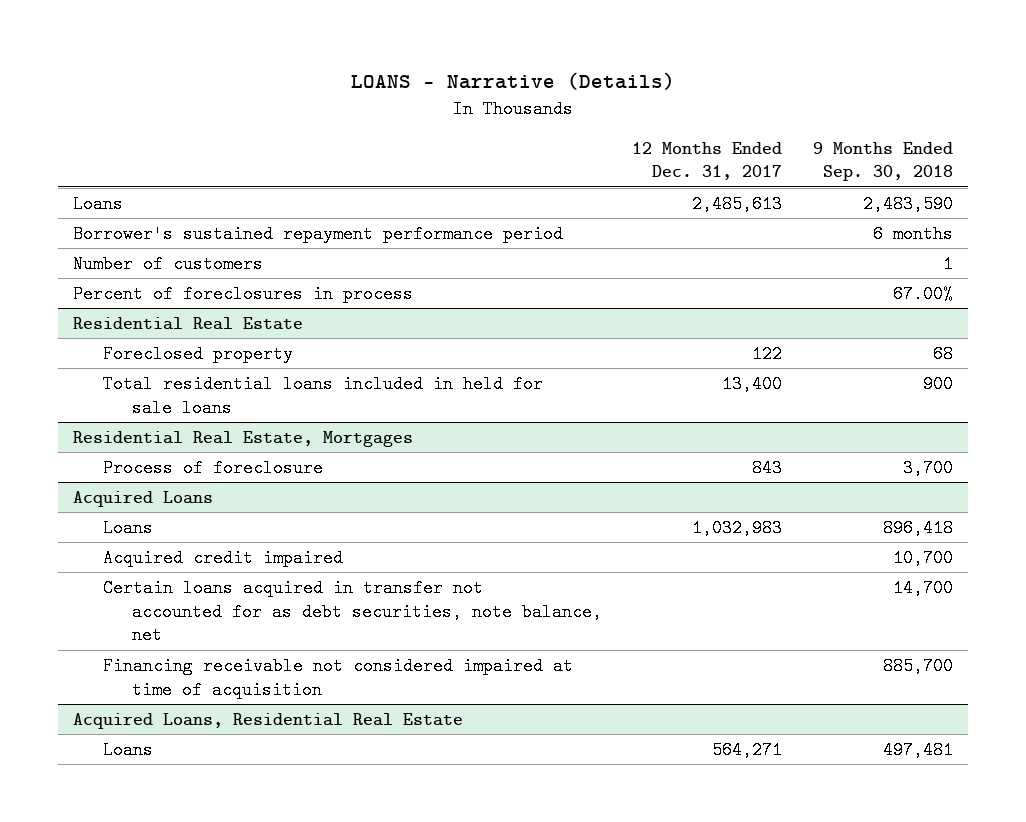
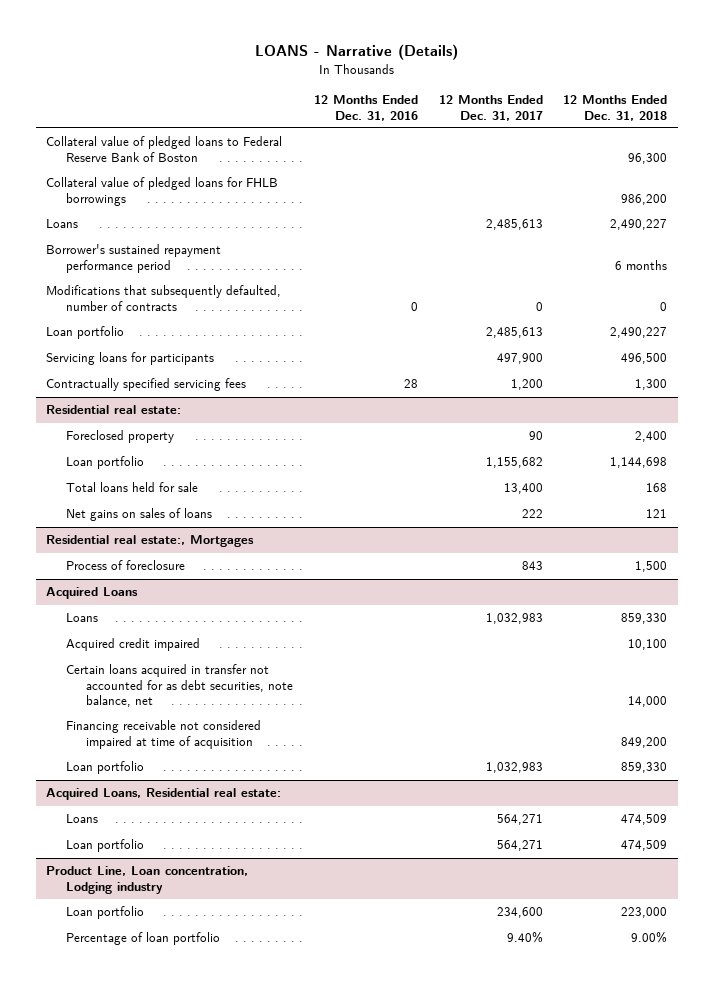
- | 12 Months Ended Dec. 31, 2017 | 9 Months Ended Sep. 30, 2018
+ | 12 Months Ended Dec. 31, 2016 | 12 Months Ended Dec. 31, 2017 | 12 Months Ended Dec. 31, 2018
+ Collateral value of pledged loans to Federal Reserve Bank of Boston | | | 96,300
+ Collateral value of pledged loans for FHLB borrowings | | | 986,200
- Number of customers | | 1
- Percent of foreclosures in process | | 67.00%
- Residential Real Estate
- Foreclosed property | 122 | 68
- Total residential loans included in held for sale loans | 13,400 | 900
- Residential Real Estate, Mortgages
+ Modifications that subsequently defaulted, number of contracts | 0 | 0 | 0
+ Loan portfolio | | 2,485,613 | 2,490,227
+ Servicing loans for participants | | 497,900 | 496,500
+ Contractually specified servicing fees | 28 | 1,200 | 1,300
+ Residential real estate:
+ Foreclosed property | | 90 | 2,400
+ Loan portfolio | | 1,155,682 | 1,144,698
+ Total loans held for sale | | 13,400 | 168
+ Net gains on sales of loans | | 222 | 121
+ Residential real estate:, Mortgages
- Acquired Loans, Residential Real Estate
@ Acquired Loans
+ Loan portfolio | | 1,032,983 | 859,330
+ Acquired Loans, Residential real estate:
+ Loan portfolio | | 564,271 | 474,509
+ Product Line, Loan concentration, Lodging industry
+ Loan portfolio | | 234,600 | 223,000
+ Percentage of loan portfolio | | 9.40% | 9.00%

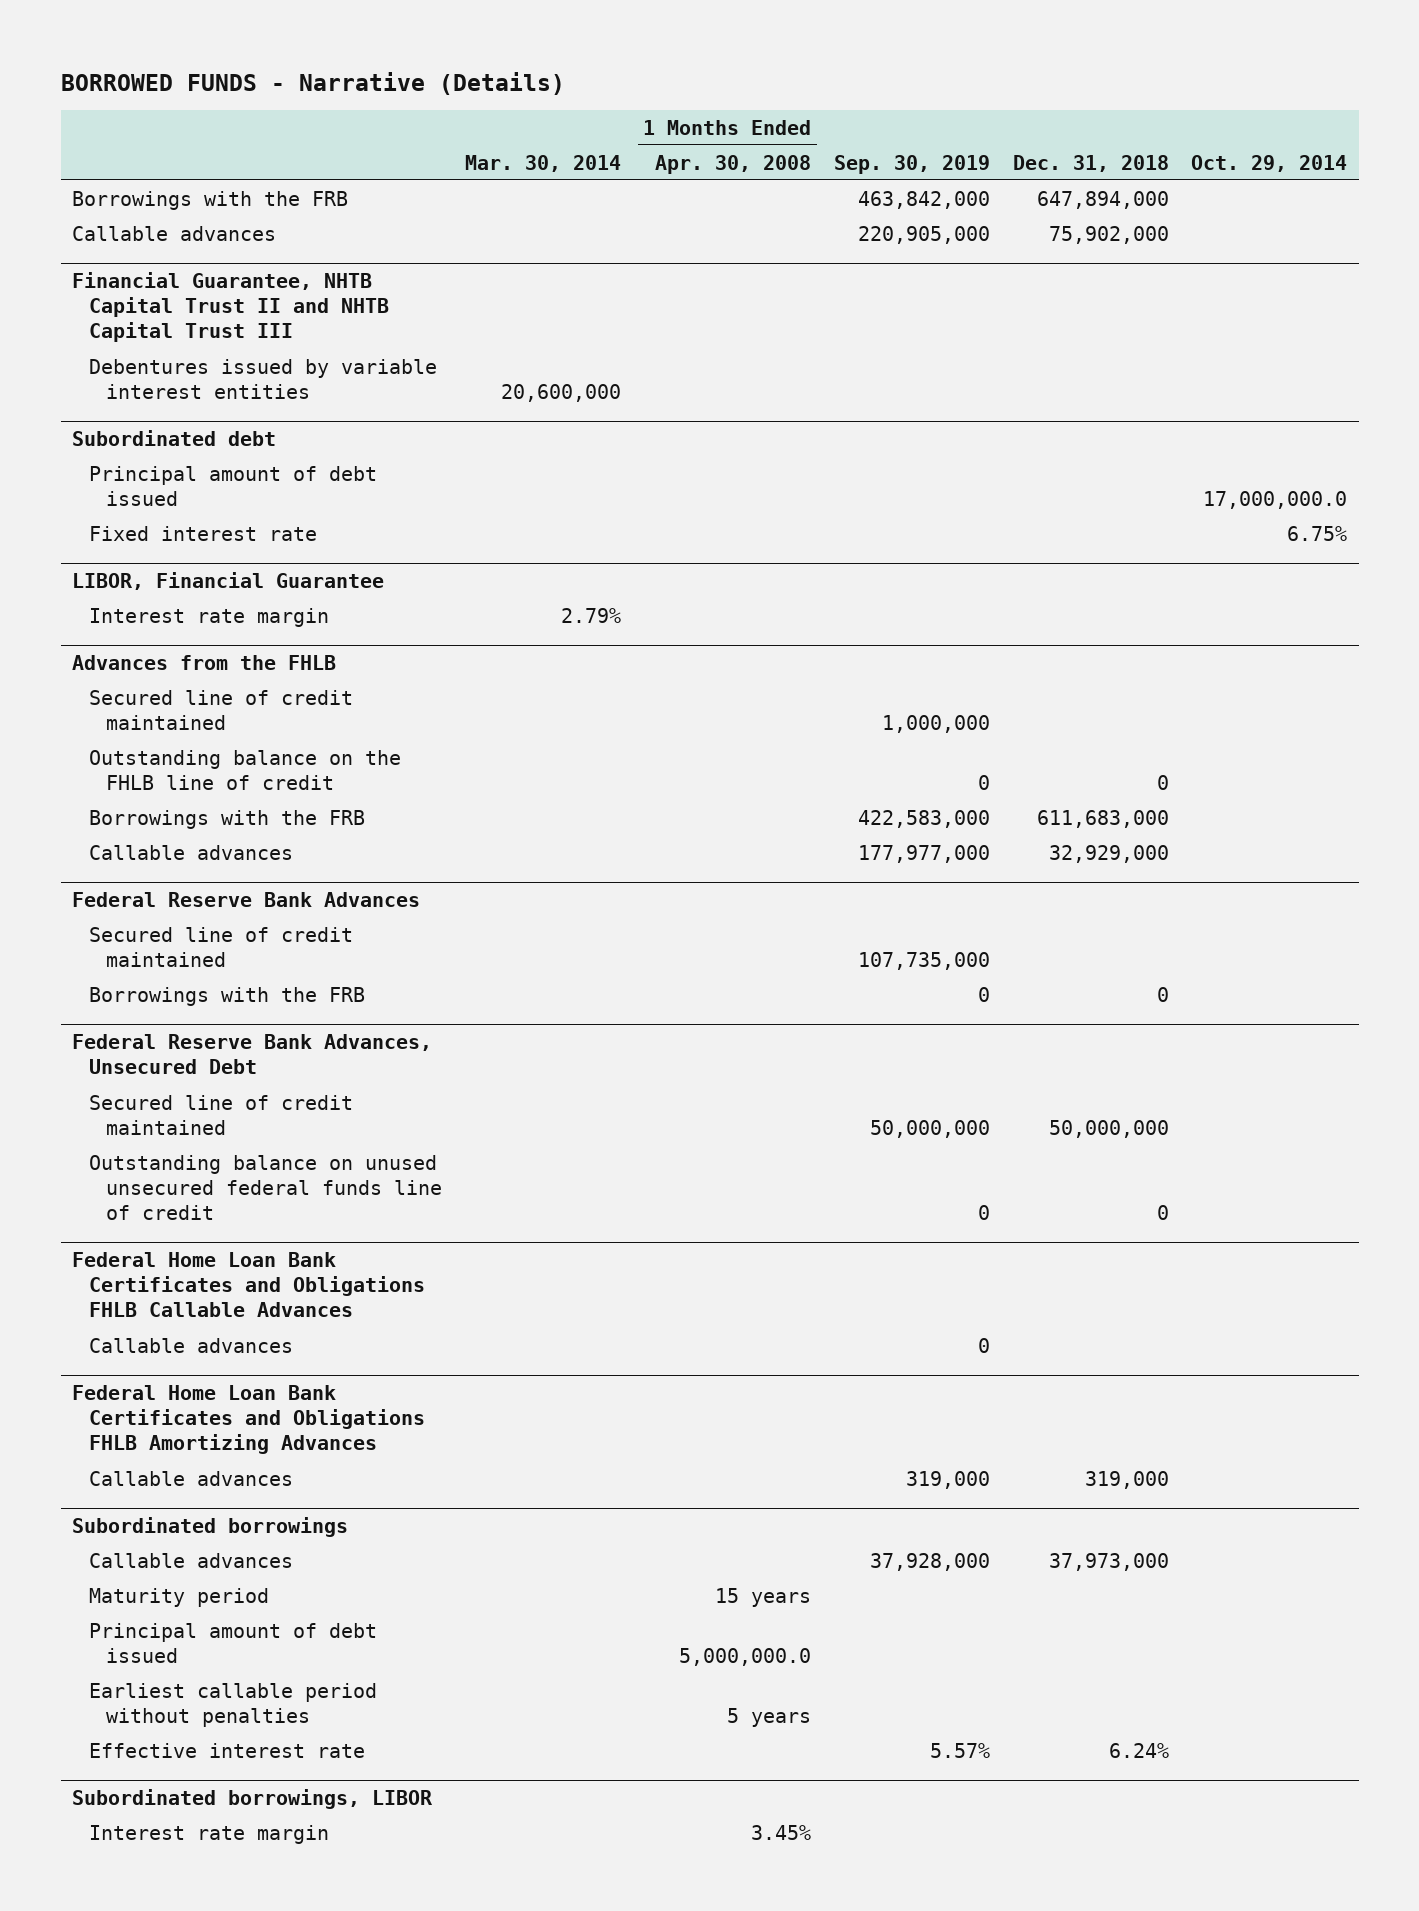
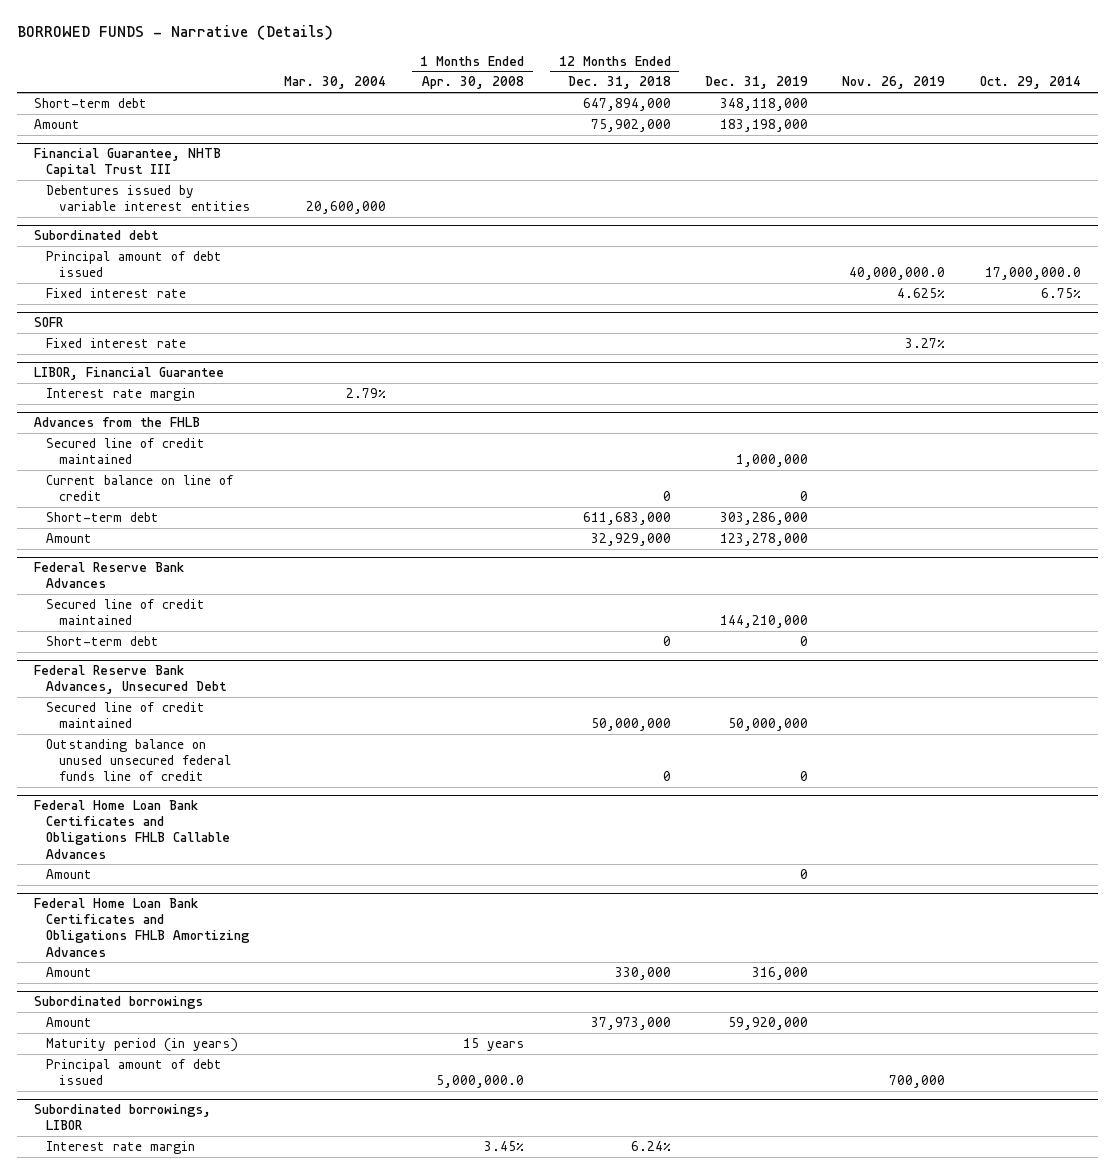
- | Mar. 30, 2014 | 1 Months Ended Apr. 30, 2008 | Sep. 30, 2019 | Dec. 31, 2018 | Oct. 29, 2014
+ | Mar. 30, 2004 | 1 Months Ended Apr. 30, 2008 | 12 Months Ended Dec. 31, 2018 | Dec. 31, 2019 | Nov. 26, 2019 | Oct. 29, 2014
- Borrowings with the FRB | | | 463,842,000 | 647,894,000 |
- Callable advances | | | 220,905,000 | 75,902,000 |
- Financial Guarantee, NHTB Capital Trust II and NHTB Capital Trust III
+ Short-term debt | | | 647,894,000 | 348,118,000 | |
+ Amount | | | 75,902,000 | 183,198,000 | |
+ Financial Guarantee, NHTB Capital Trust III
+ SOFR
+ Fixed interest rate | | | | | 3.27% |
@ Advances from the FHLB
- Outstanding balance on the FHLB line of credit | | | 0 | 0 |
- Borrowings with the FRB | | | 422,583,000 | 611,683,000 |
- Callable advances | | | 177,977,000 | 32,929,000 |
+ Current balance on line of credit | | | 0 | 0 | |
+ Short-term debt | | | 611,683,000 | 303,286,000 | |
+ Amount | | | 32,929,000 | 123,278,000 | |
@ Federal Reserve Bank Advances
- Borrowings with the FRB | | | 0 | 0 |
+ Short-term debt | | | 0 | 0 | |
@ Federal Home Loan Bank Certificates and Obligations FHLB Callable Advances
- Callable advances | | | 0 | |
+ Amount | | | | 0 | |
@ Federal Home Loan Bank Certificates and Obligations FHLB Amortizing Advances
- Callable advances | | | 319,000 | 319,000 |
+ Amount | | | 330,000 | 316,000 | |
@ Subordinated borrowings
- Callable advances | | | 37,928,000 | 37,973,000 |
- Maturity period | | 15 years | | |
+ Amount | | | 37,973,000 | 59,920,000 | |
+ Maturity period (in years) | | 15 years | | | |
- Earliest callable period without penalties | | 5 years | | |
- Effective interest rate | | | 5.57% | 6.24% |

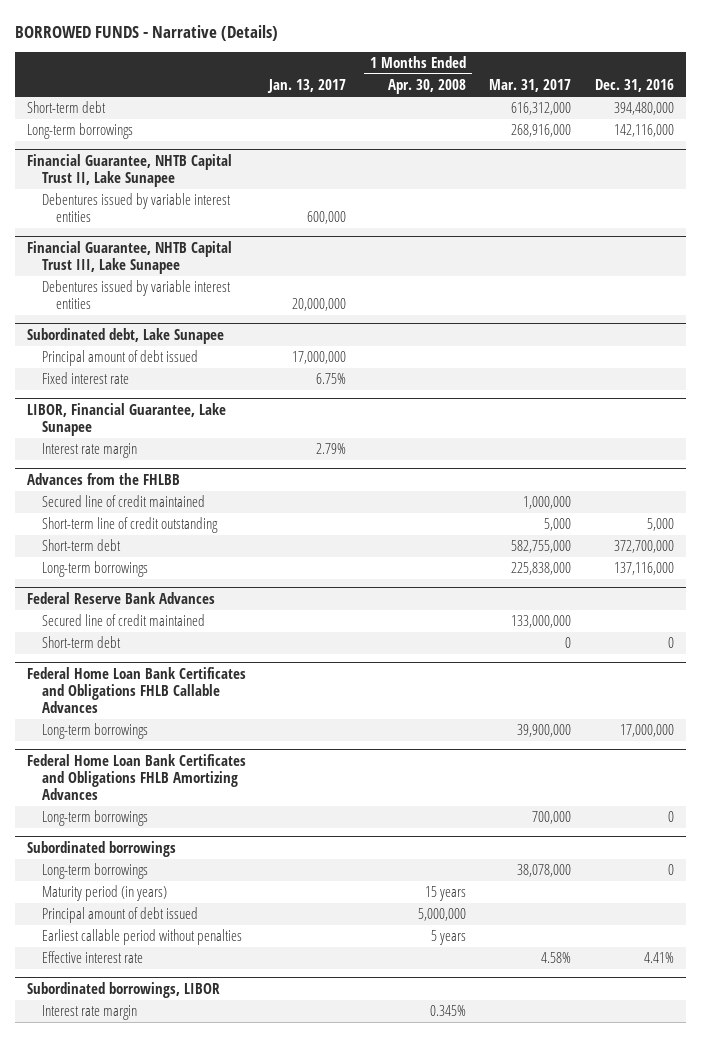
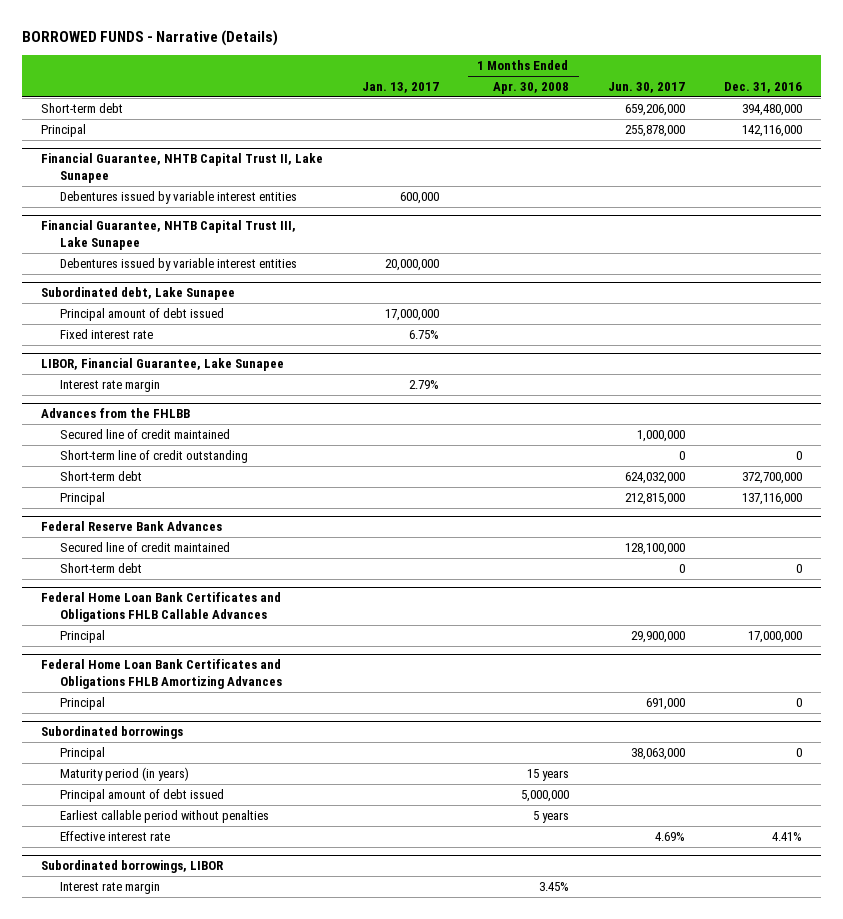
- | Jan. 13, 2017 | 1 Months Ended Apr. 30, 2008 | Mar. 31, 2017 | Dec. 31, 2016
+ | Jan. 13, 2017 | 1 Months Ended Apr. 30, 2008 | Jun. 30, 2017 | Dec. 31, 2016
- Long-term borrowings | | | 268,916,000 | 142,116,000
+ Principal | | | 255,878,000 | 142,116,000
@ Advances from the FHLBB
- Short-term line of credit outstanding | | | 5,000 | 5,000
+ Short-term line of credit outstanding | | | 0 | 0
- Long-term borrowings | | | 225,838,000 | 137,116,000
+ Principal | | | 212,815,000 | 137,116,000
@ Federal Home Loan Bank Certificates and Obligations FHLB Callable Advances
- Long-term borrowings | | | 39,900,000 | 17,000,000
+ Principal | | | 29,900,000 | 17,000,000
@ Federal Home Loan Bank Certificates and Obligations FHLB Amortizing Advances
- Long-term borrowings | | | 700,000 | 0
+ Principal | | | 691,000 | 0
@ Subordinated borrowings
- Long-term borrowings | | | 38,078,000 | 0
+ Principal | | | 38,063,000 | 0
@ Subordinated borrowings, LIBOR
- Interest rate margin | | 0.345% | |
+ Interest rate margin | | 3.45% | |

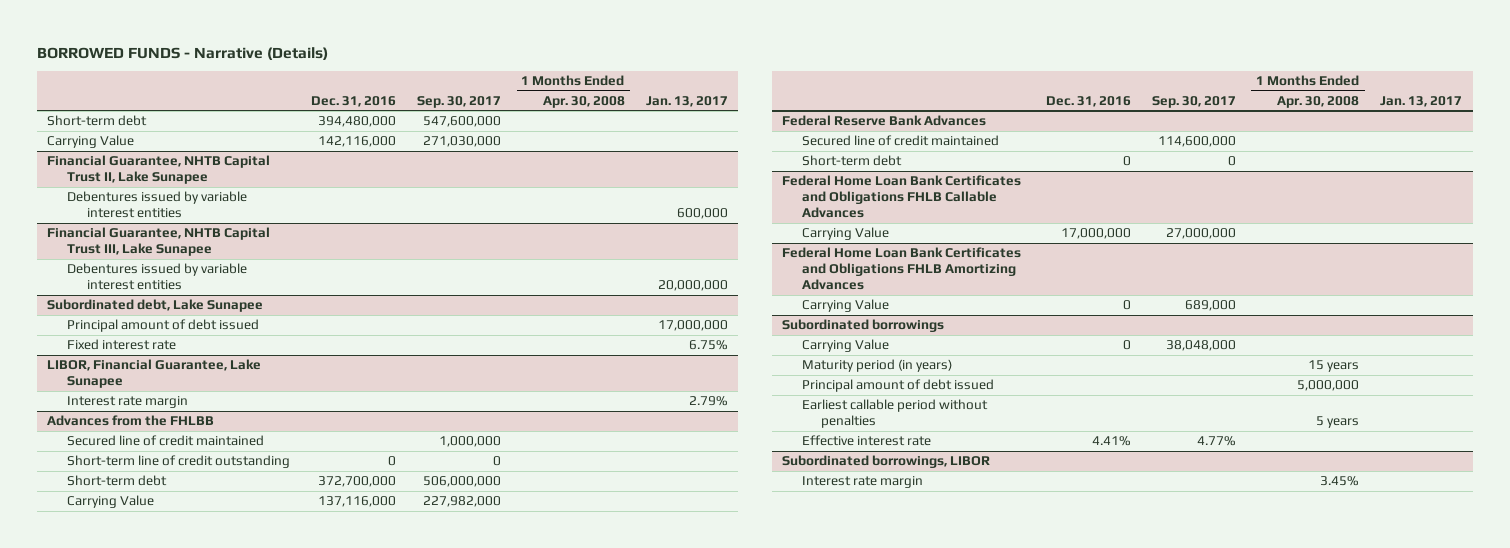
- | Jan. 13, 2017 | 1 Months Ended Apr. 30, 2008 | Jun. 30, 2017 | Dec. 31, 2016
+ | Dec. 31, 2016 | Sep. 30, 2017 | 1 Months Ended Apr. 30, 2008 | Jan. 13, 2017
- Principal | | | 255,878,000 | 142,116,000
+ Carrying Value | 142,116,000 | 271,030,000 | |
@ Advances from the FHLBB
- Principal | | | 212,815,000 | 137,116,000
+ Carrying Value | 137,116,000 | 227,982,000 | |
@ Federal Home Loan Bank Certificates and Obligations FHLB Callable Advances
- Principal | | | 29,900,000 | 17,000,000
+ Carrying Value | 17,000,000 | 27,000,000 | |
@ Federal Home Loan Bank Certificates and Obligations FHLB Amortizing Advances
- Principal | | | 691,000 | 0
+ Carrying Value | 0 | 689,000 | |
@ Subordinated borrowings
- Principal | | | 38,063,000 | 0
+ Carrying Value | 0 | 38,048,000 | |

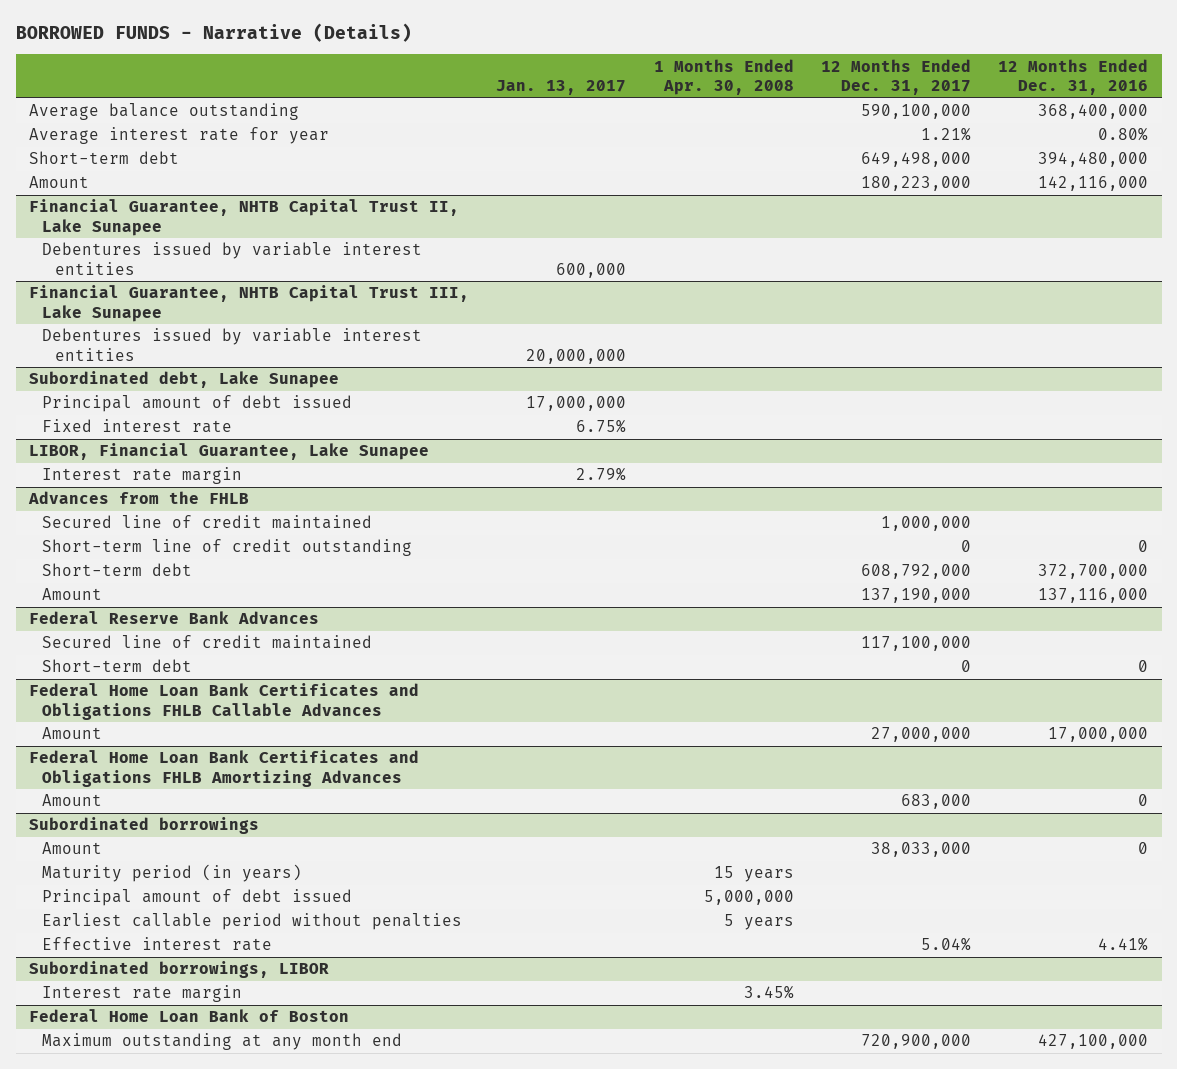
- | Dec. 31, 2016 | Sep. 30, 2017 | 1 Months Ended Apr. 30, 2008 | Jan. 13, 2017
+ | Jan. 13, 2017 | 1 Months Ended Apr. 30, 2008 | 12 Months Ended Dec. 31, 2017 | 12 Months Ended Dec. 31, 2016
+ Average balance outstanding | | | 590,100,000 | 368,400,000
+ Average interest rate for year | | | 1.21% | 0.80%
- Carrying Value | 142,116,000 | 271,030,000 | |
+ Amount | | | 180,223,000 | 142,116,000
- Advances from the FHLBB
+ Advances from the FHLB
- Carrying Value | 137,116,000 | 227,982,000 | |
+ Amount | | | 137,190,000 | 137,116,000
@ Federal Home Loan Bank Certificates and Obligations FHLB Callable Advances
- Carrying Value | 17,000,000 | 27,000,000 | |
+ Amount | | | 27,000,000 | 17,000,000
@ Federal Home Loan Bank Certificates and Obligations FHLB Amortizing Advances
- Carrying Value | 0 | 689,000 | |
+ Amount | | | 683,000 | 0
@ Subordinated borrowings
- Carrying Value | 0 | 38,048,000 | |
+ Amount | | | 38,033,000 | 0
+ Federal Home Loan Bank of Boston
+ Maximum outstanding at any month end | | | 720,900,000 | 427,100,000

